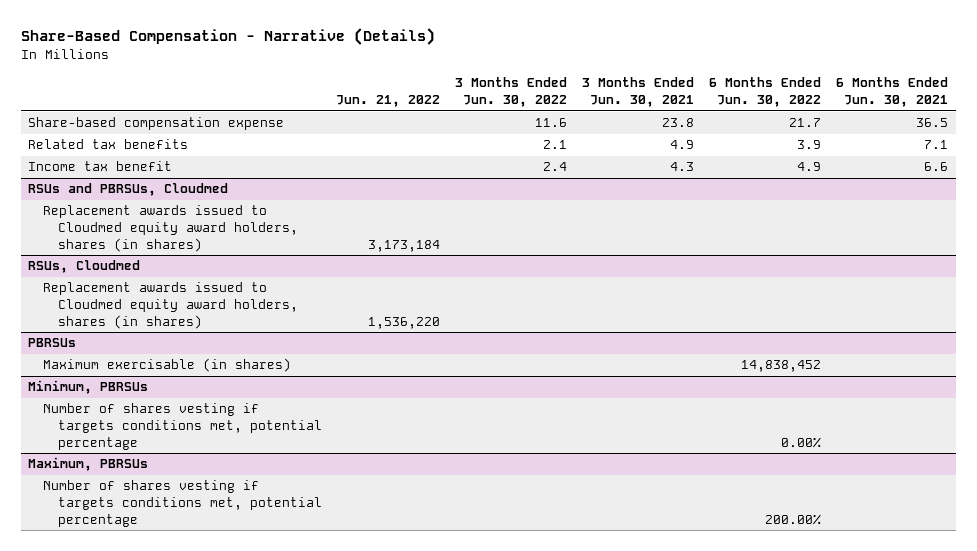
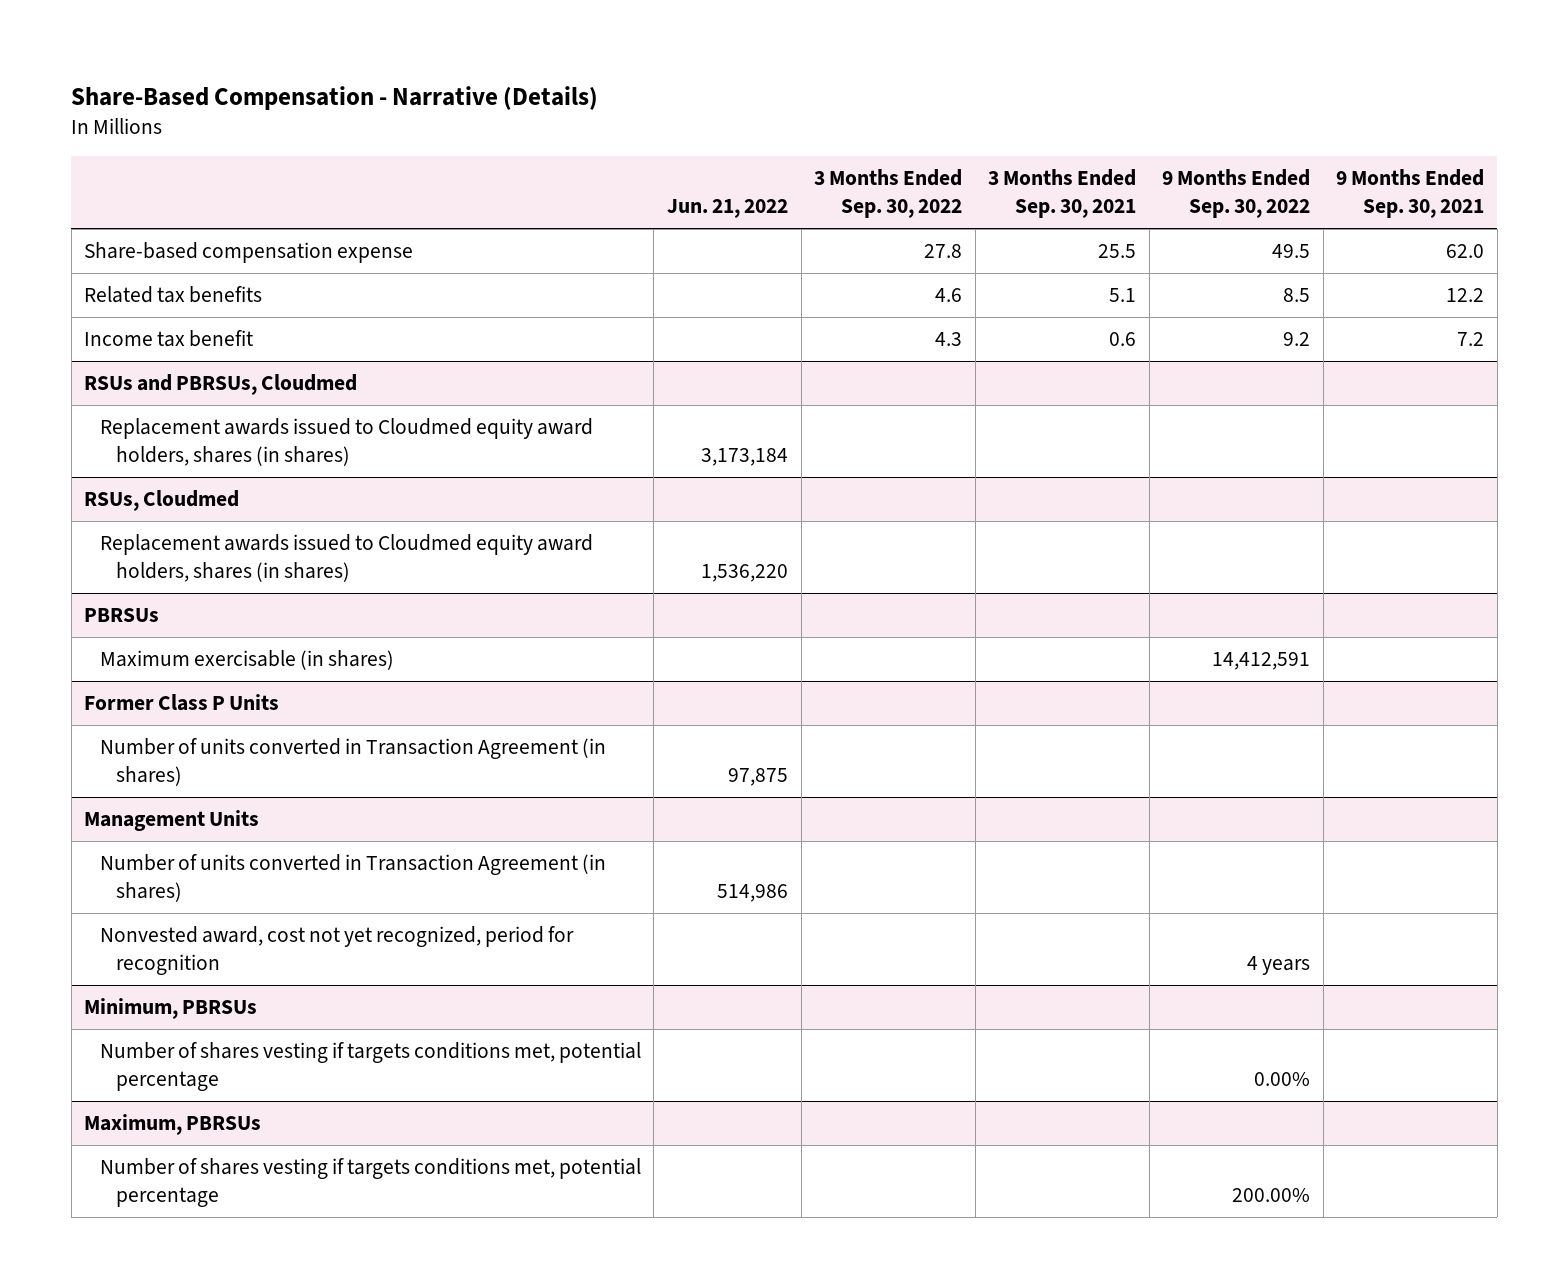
- | Jun. 21, 2022 | 3 Months Ended Jun. 30, 2022 | 3 Months Ended Jun. 30, 2021 | 6 Months Ended Jun. 30, 2022 | 6 Months Ended Jun. 30, 2021
+ | Jun. 21, 2022 | 3 Months Ended Sep. 30, 2022 | 3 Months Ended Sep. 30, 2021 | 9 Months Ended Sep. 30, 2022 | 9 Months Ended Sep. 30, 2021
+ Former Class P Units
+ Number of units converted in Transaction Agreement (in shares) | 97,875 | | | |
+ Management Units
+ Number of units converted in Transaction Agreement (in shares) | 514,986 | | | |
+ Nonvested award, cost not yet recognized, period for recognition | | | | 4 years |

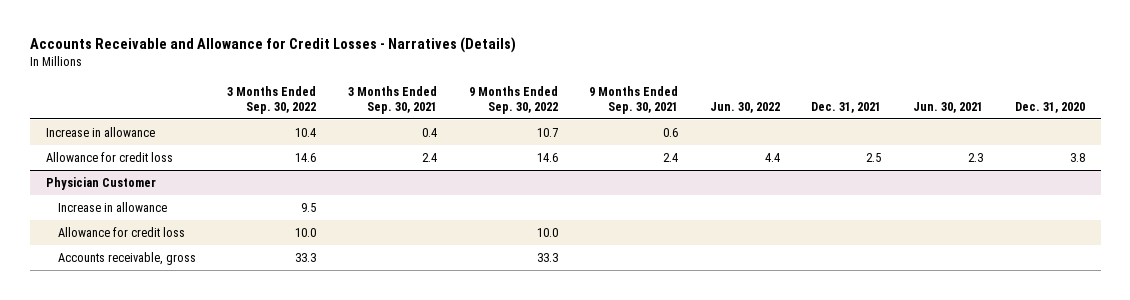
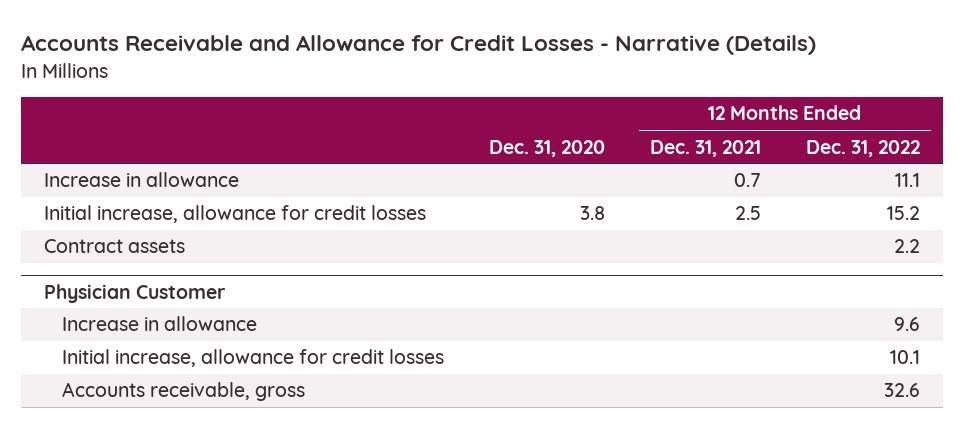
- Accounts Receivable and Allowance for Credit Losses - Narratives (Details)
+ Accounts Receivable and Allowance for Credit Losses - Narrative (Details)
- | 3 Months Ended Sep. 30, 2022 | 3 Months Ended Sep. 30, 2021 | 9 Months Ended Sep. 30, 2022 | 9 Months Ended Sep. 30, 2021 | Jun. 30, 2022 | Dec. 31, 2021 | Jun. 30, 2021 | Dec. 31, 2020
+ | Dec. 31, 2020 | 12 Months Ended Dec. 31, 2021 | 12 Months Ended Dec. 31, 2022
- Allowance for credit loss | 14.6 | 2.4 | 14.6 | 2.4 | 4.4 | 2.5 | 2.3 | 3.8
+ Initial increase, allowance for credit losses | 3.8 | 2.5 | 15.2
+ Contract assets | | | 2.2
@ Physician Customer
- Allowance for credit loss | 10.0 | | 10.0 | | | | |
+ Initial increase, allowance for credit losses | | | 10.1

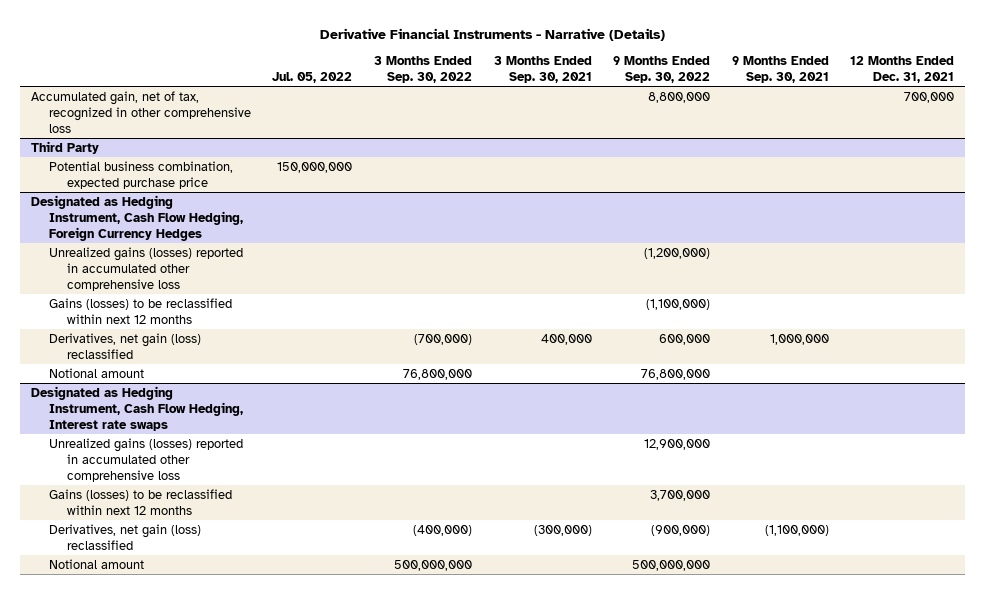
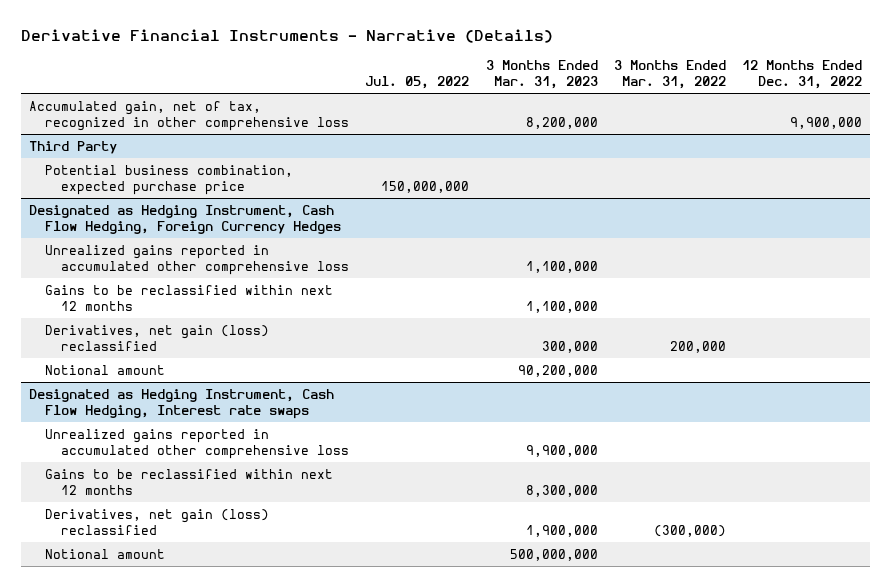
- | Jul. 05, 2022 | 3 Months Ended Sep. 30, 2022 | 3 Months Ended Sep. 30, 2021 | 9 Months Ended Sep. 30, 2022 | 9 Months Ended Sep. 30, 2021 | 12 Months Ended Dec. 31, 2021
+ | Jul. 05, 2022 | 3 Months Ended Mar. 31, 2023 | 3 Months Ended Mar. 31, 2022 | 12 Months Ended Dec. 31, 2022
@ Designated as Hedging Instrument, Cash Flow Hedging, Foreign Currency Hedges
- Unrealized gains (losses) reported in accumulated other comprehensive loss | | | | (1,200,000) | |
- Gains (losses) to be reclassified within next 12 months | | | | (1,100,000) | |
+ Unrealized gains reported in accumulated other comprehensive loss | | 1,100,000 | |
+ Gains to be reclassified within next 12 months | | 1,100,000 | |
@ Designated as Hedging Instrument, Cash Flow Hedging, Interest rate swaps
- Unrealized gains (losses) reported in accumulated other comprehensive loss | | | | 12,900,000 | |
- Gains (losses) to be reclassified within next 12 months | | | | 3,700,000 | |
+ Unrealized gains reported in accumulated other comprehensive loss | | 9,900,000 | |
+ Gains to be reclassified within next 12 months | | 8,300,000 | |

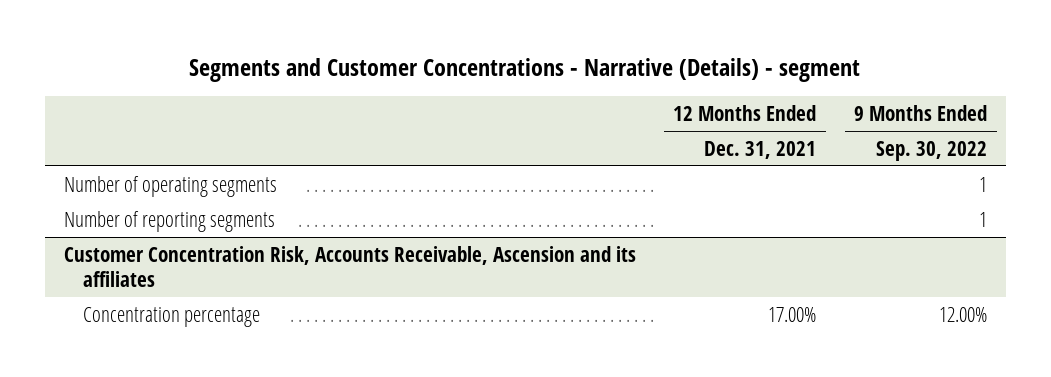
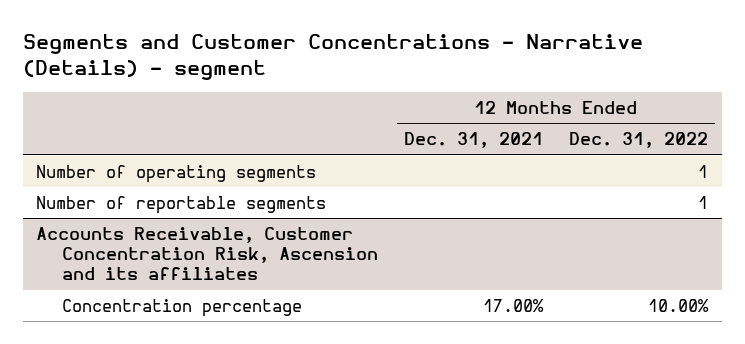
- | 12 Months Ended Dec. 31, 2021 | 9 Months Ended Sep. 30, 2022
+ | 12 Months Ended Dec. 31, 2021 | 12 Months Ended Dec. 31, 2022
- Number of reporting segments | | 1
- Customer Concentration Risk, Accounts Receivable, Ascension and its affiliates
+ Number of reportable segments | | 1
+ Accounts Receivable, Customer Concentration Risk, Ascension and its affiliates

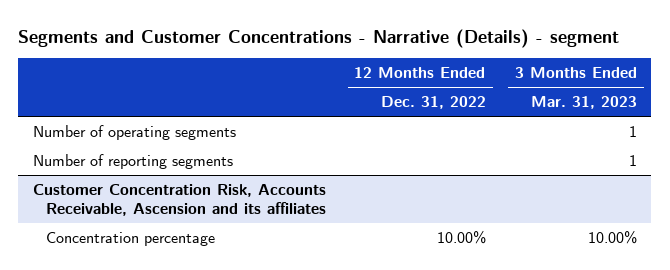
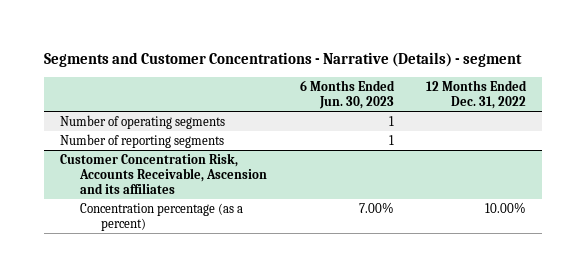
- | 12 Months Ended Dec. 31, 2022 | 3 Months Ended Mar. 31, 2023
+ | 6 Months Ended Jun. 30, 2023 | 12 Months Ended Dec. 31, 2022
@ Customer Concentration Risk, Accounts Receivable, Ascension and its affiliates
- Concentration percentage | 10.00% | 10.00%
+ Concentration percentage (as a percent) | 7.00% | 10.00%

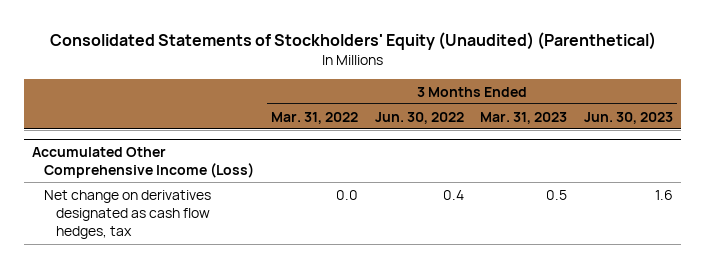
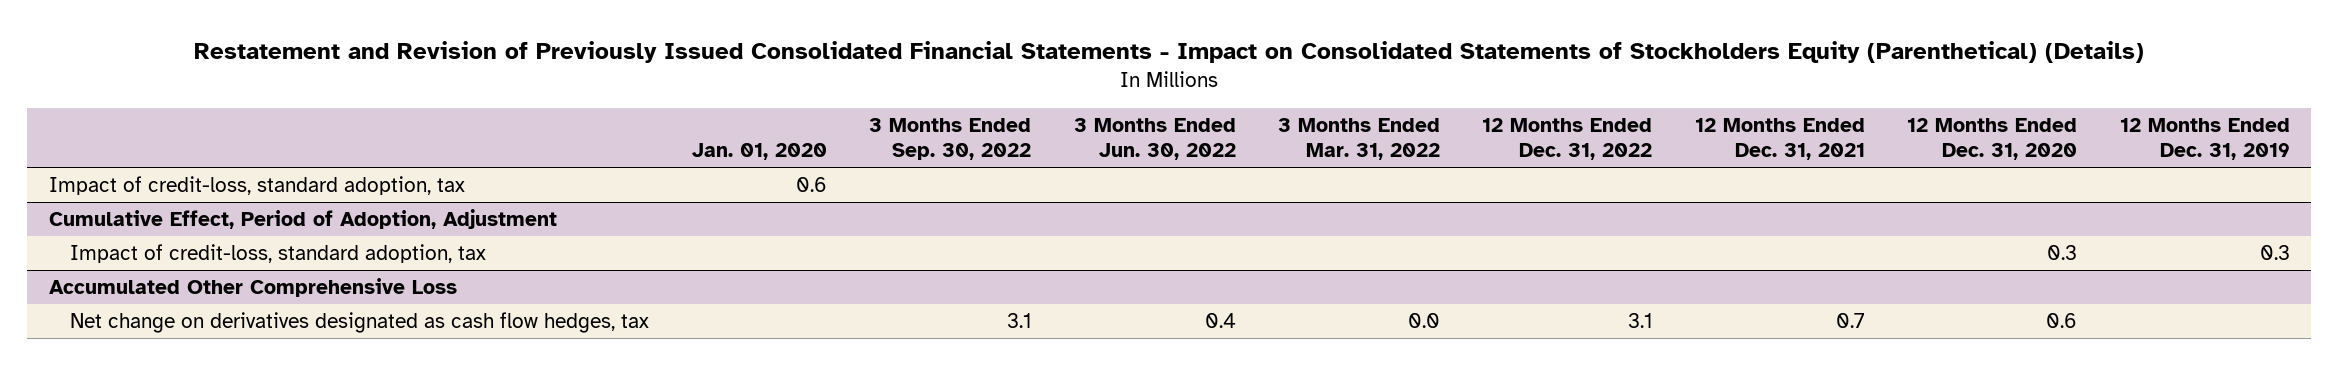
- Consolidated Statements of Stockholders' Equity (Unaudited) (Parenthetical)
+ Restatement and Revision of Previously Issued Consolidated Financial Statements - Impact on Consolidated Statements of Stockholders Equity (Parenthetical) (Details)
- | 3 Months Ended Mar. 31, 2022 | 3 Months Ended Jun. 30, 2022 | 3 Months Ended Mar. 31, 2023 | 3 Months Ended Jun. 30, 2023
+ | Jan. 01, 2020 | 3 Months Ended Sep. 30, 2022 | 3 Months Ended Jun. 30, 2022 | 3 Months Ended Mar. 31, 2022 | 12 Months Ended Dec. 31, 2022 | 12 Months Ended Dec. 31, 2021 | 12 Months Ended Dec. 31, 2020 | 12 Months Ended Dec. 31, 2019
- Accumulated Other Comprehensive Income (Loss)
+ Impact of credit-loss, standard adoption, tax | 0.6 | | | | | | |
+ Cumulative Effect, Period of Adoption, Adjustment
+ Impact of credit-loss, standard adoption, tax | | | | | | | 0.3 | 0.3
+ Accumulated Other Comprehensive Loss

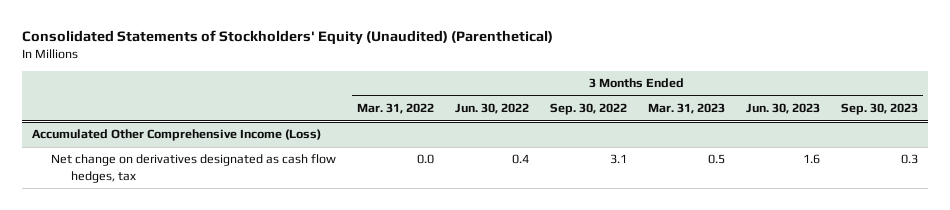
- Restatement and Revision of Previously Issued Consolidated Financial Statements - Impact on Consolidated Statements of Stockholders Equity (Parenthetical) (Details)
+ Consolidated Statements of Stockholders' Equity (Unaudited) (Parenthetical)
- | Jan. 01, 2020 | 3 Months Ended Sep. 30, 2022 | 3 Months Ended Jun. 30, 2022 | 3 Months Ended Mar. 31, 2022 | 12 Months Ended Dec. 31, 2022 | 12 Months Ended Dec. 31, 2021 | 12 Months Ended Dec. 31, 2020 | 12 Months Ended Dec. 31, 2019
+ | 3 Months Ended Mar. 31, 2022 | 3 Months Ended Jun. 30, 2022 | 3 Months Ended Sep. 30, 2022 | 3 Months Ended Mar. 31, 2023 | 3 Months Ended Jun. 30, 2023 | 3 Months Ended Sep. 30, 2023
- Impact of credit-loss, standard adoption, tax | 0.6 | | | | | | |
- Cumulative Effect, Period of Adoption, Adjustment
- Impact of credit-loss, standard adoption, tax | | | | | | | 0.3 | 0.3
- Accumulated Other Comprehensive Loss
+ Accumulated Other Comprehensive Income (Loss)

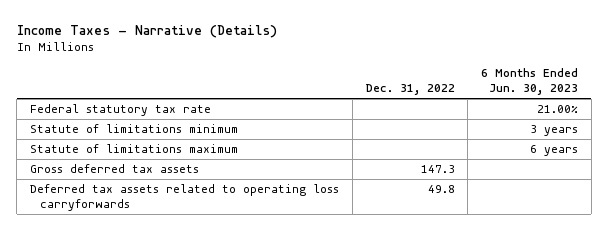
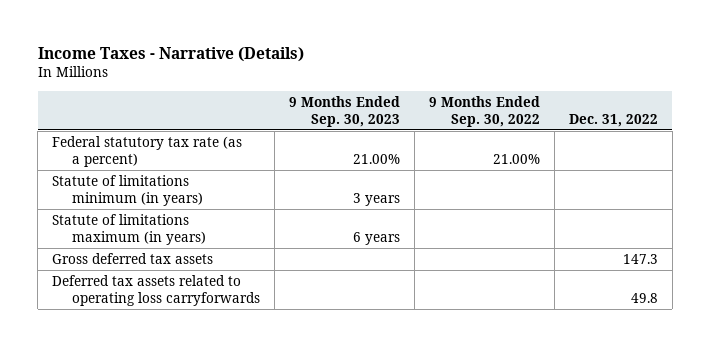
- | Dec. 31, 2022 | 6 Months Ended Jun. 30, 2023
+ | 9 Months Ended Sep. 30, 2023 | 9 Months Ended Sep. 30, 2022 | Dec. 31, 2022
- Federal statutory tax rate | | 21.00%
- Statute of limitations minimum | | 3 years
- Statute of limitations maximum | | 6 years
+ Federal statutory tax rate (as a percent) | 21.00% | 21.00% |
+ Statute of limitations minimum (in years) | 3 years | |
+ Statute of limitations maximum (in years) | 6 years | |

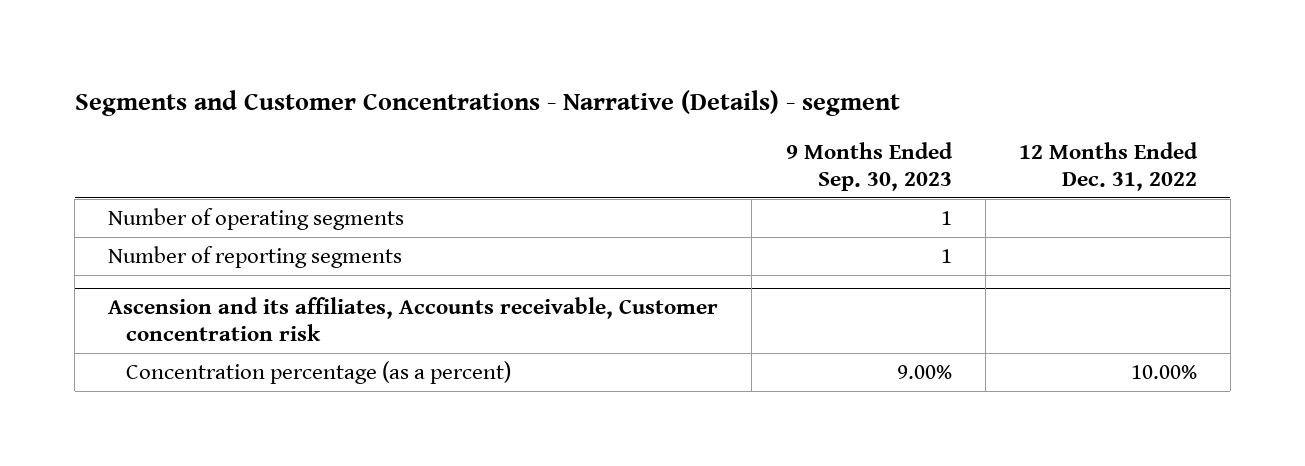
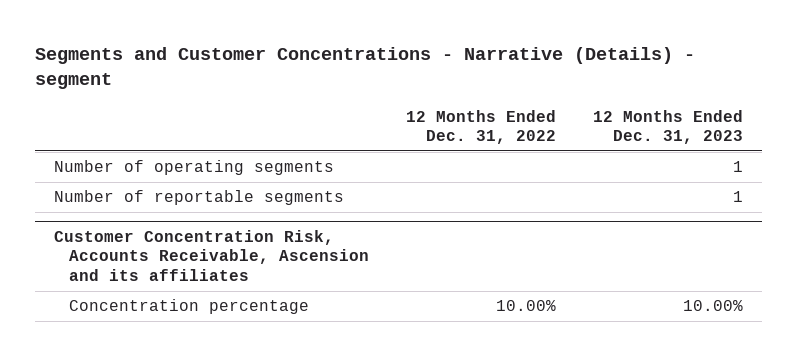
- | 9 Months Ended Sep. 30, 2023 | 12 Months Ended Dec. 31, 2022
+ | 12 Months Ended Dec. 31, 2022 | 12 Months Ended Dec. 31, 2023
- Number of reporting segments | 1 |
- Ascension and its affiliates, Accounts receivable, Customer concentration risk
- Concentration percentage (as a percent) | 9.00% | 10.00%
+ Number of reportable segments | | 1
+ Customer Concentration Risk, Accounts Receivable, Ascension and its affiliates
+ Concentration percentage | 10.00% | 10.00%

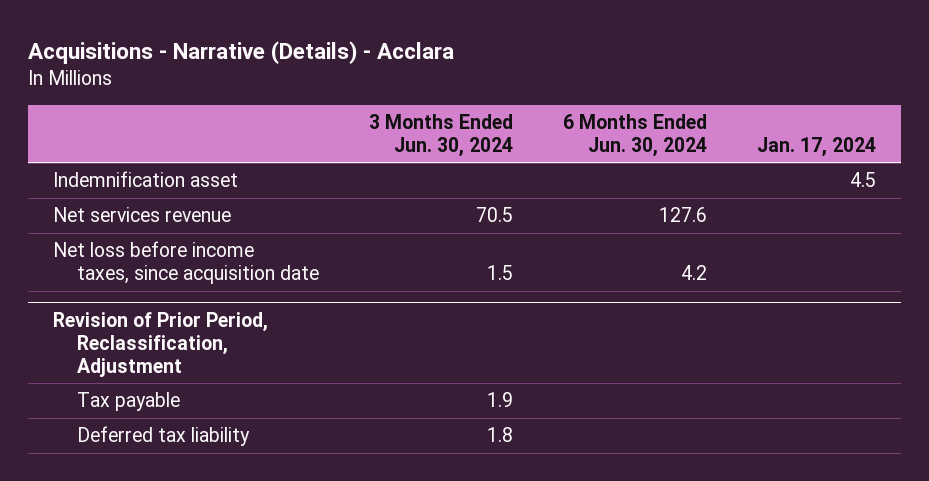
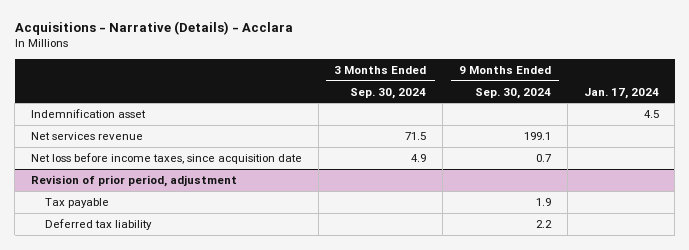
- | 3 Months Ended Jun. 30, 2024 | 6 Months Ended Jun. 30, 2024 | Jan. 17, 2024
+ | 3 Months Ended Sep. 30, 2024 | 9 Months Ended Sep. 30, 2024 | Jan. 17, 2024
- Revision of Prior Period, Reclassification, Adjustment
+ Revision of prior period, adjustment

